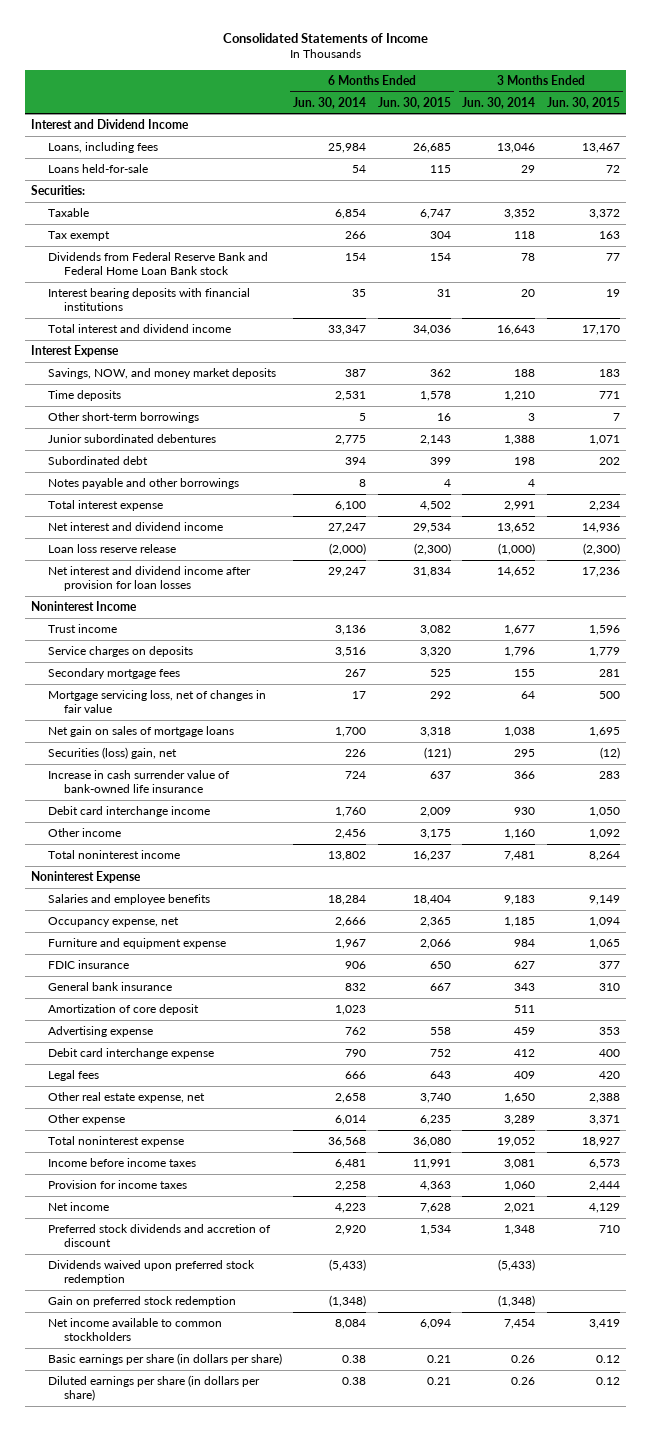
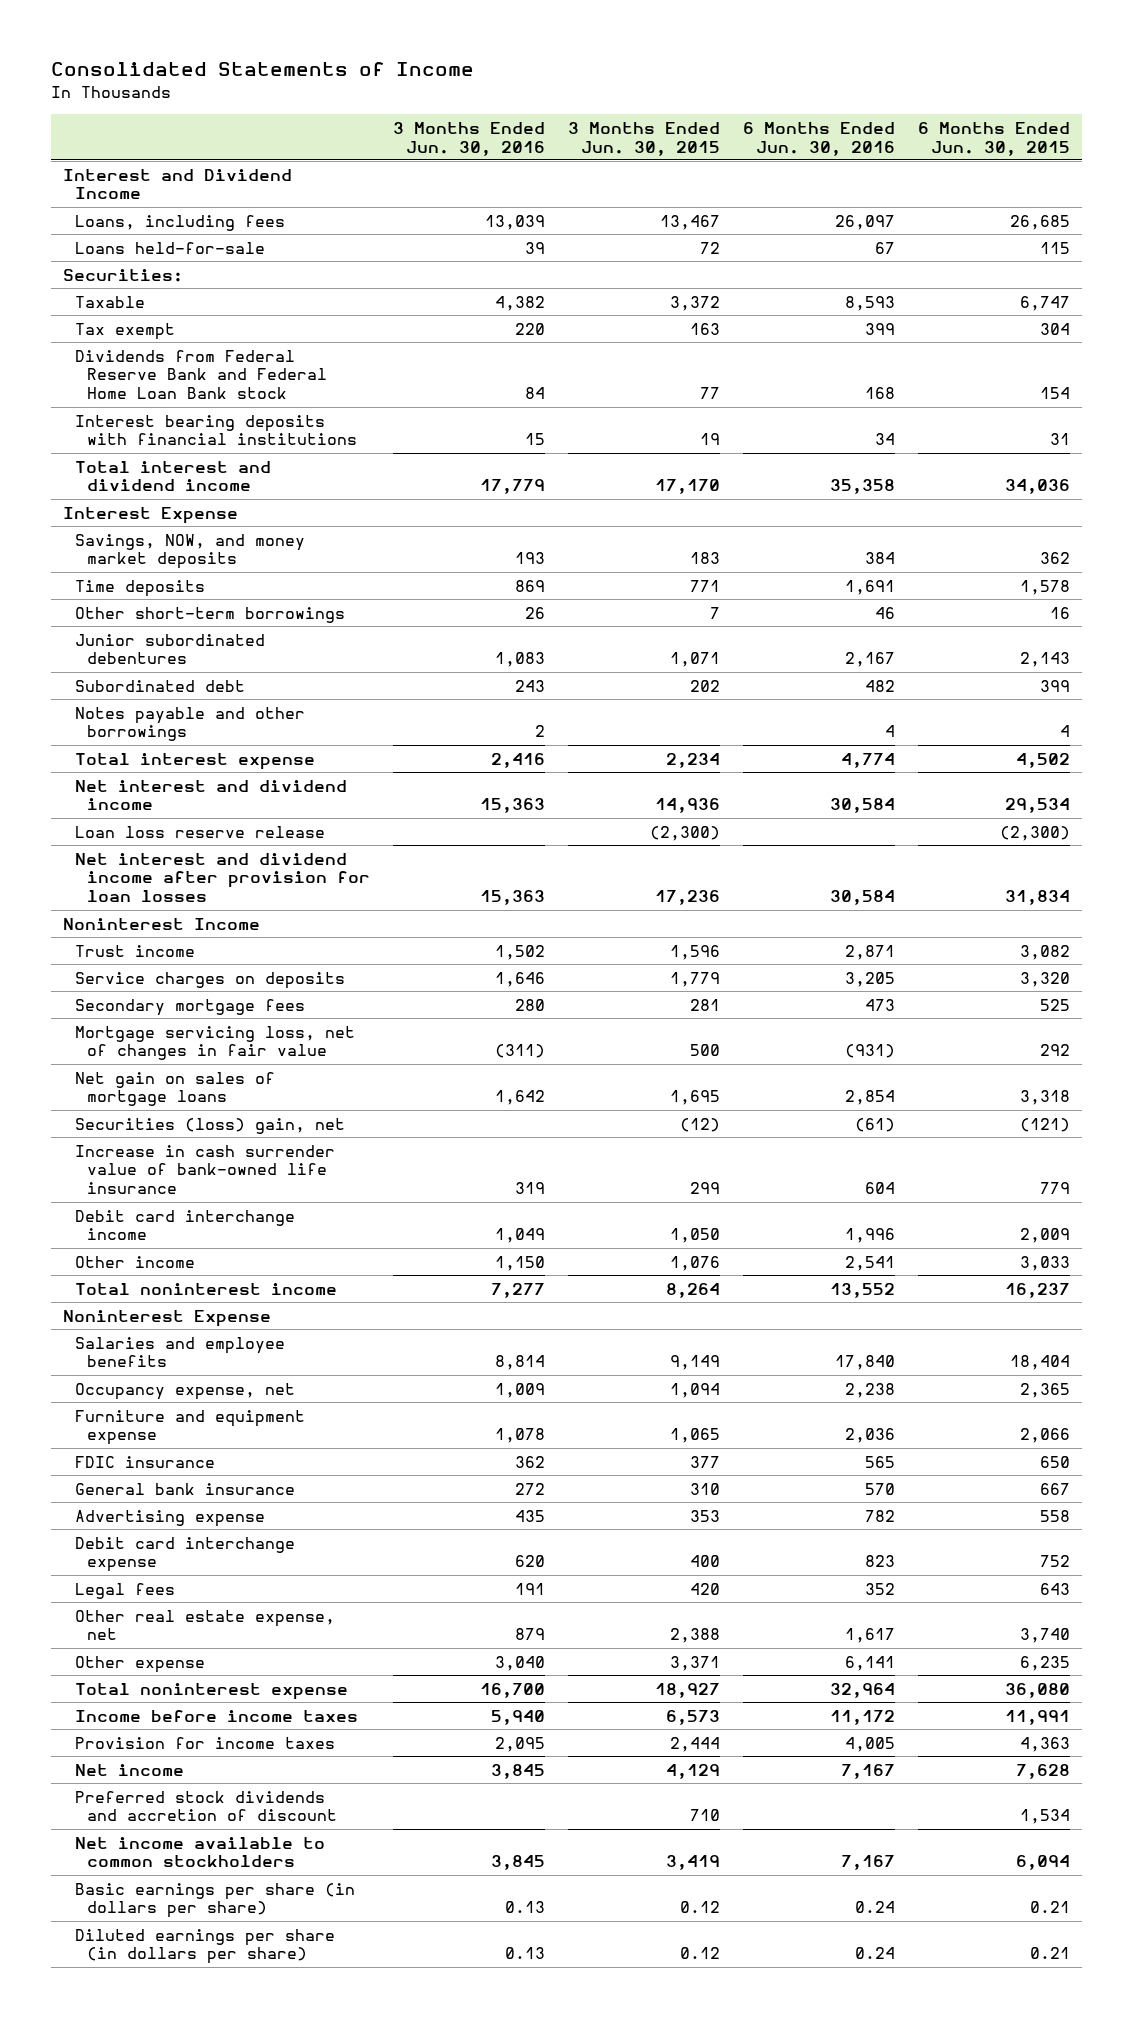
- | 6 Months Ended Jun. 30, 2014 | 6 Months Ended Jun. 30, 2015 | 3 Months Ended Jun. 30, 2014 | 3 Months Ended Jun. 30, 2015
+ | 3 Months Ended Jun. 30, 2016 | 3 Months Ended Jun. 30, 2015 | 6 Months Ended Jun. 30, 2016 | 6 Months Ended Jun. 30, 2015
- Increase in cash surrender value of bank-owned life insurance | 724 | 637 | 366 | 283
+ Increase in cash surrender value of bank-owned life insurance | 319 | 299 | 604 | 779
- Other income | 2,456 | 3,175 | 1,160 | 1,092
+ Other income | 1,150 | 1,076 | 2,541 | 3,033
- Amortization of core deposit | 1,023 | | 511 |
- Dividends waived upon preferred stock redemption | (5,433) | | (5,433) |
- Gain on preferred stock redemption | (1,348) | | (1,348) |

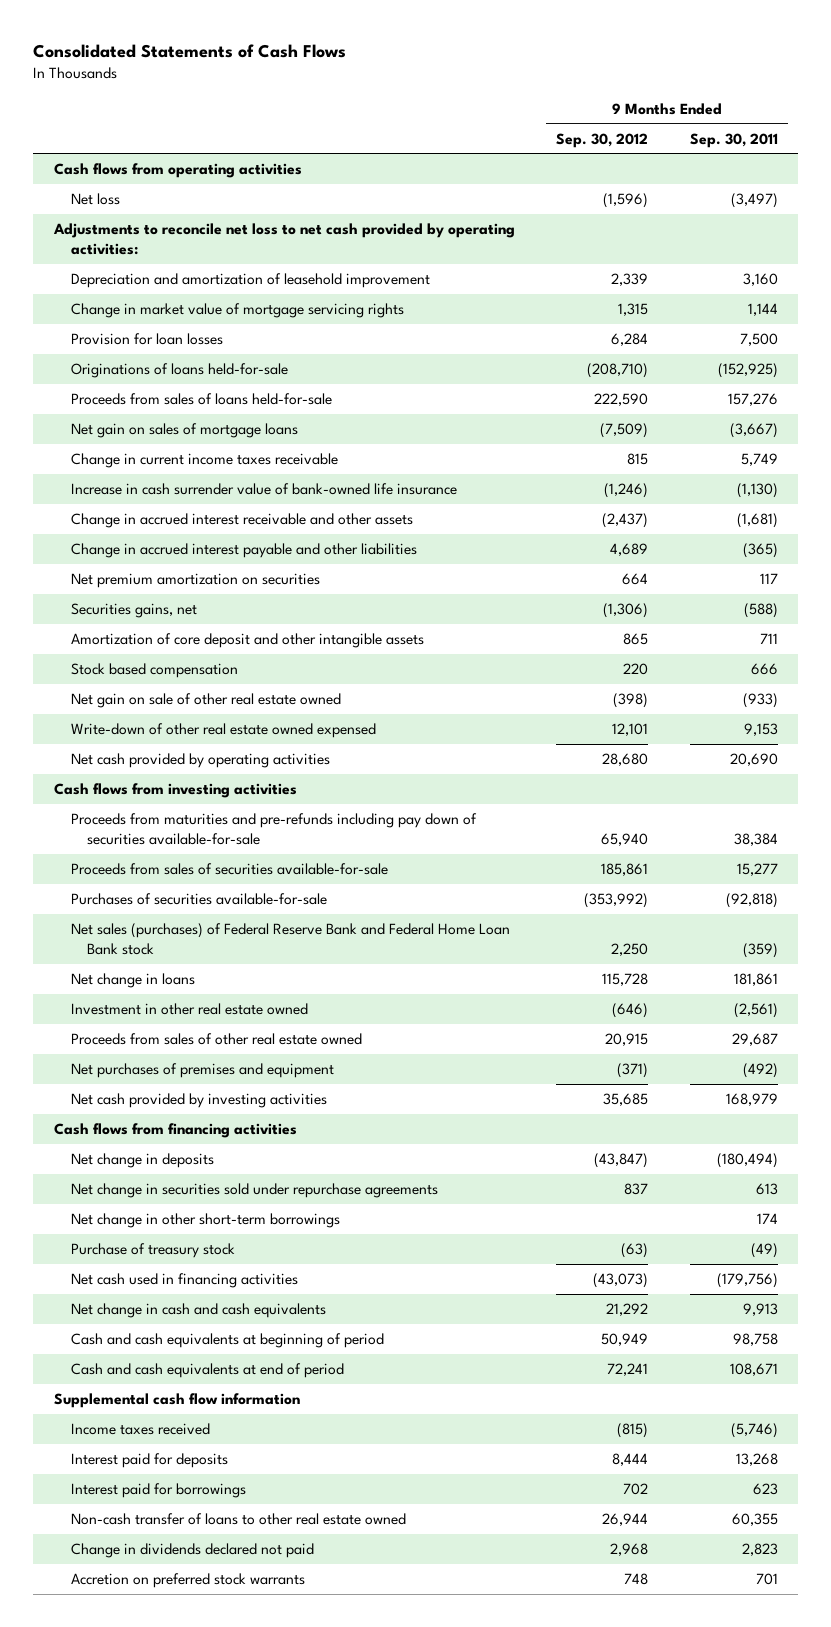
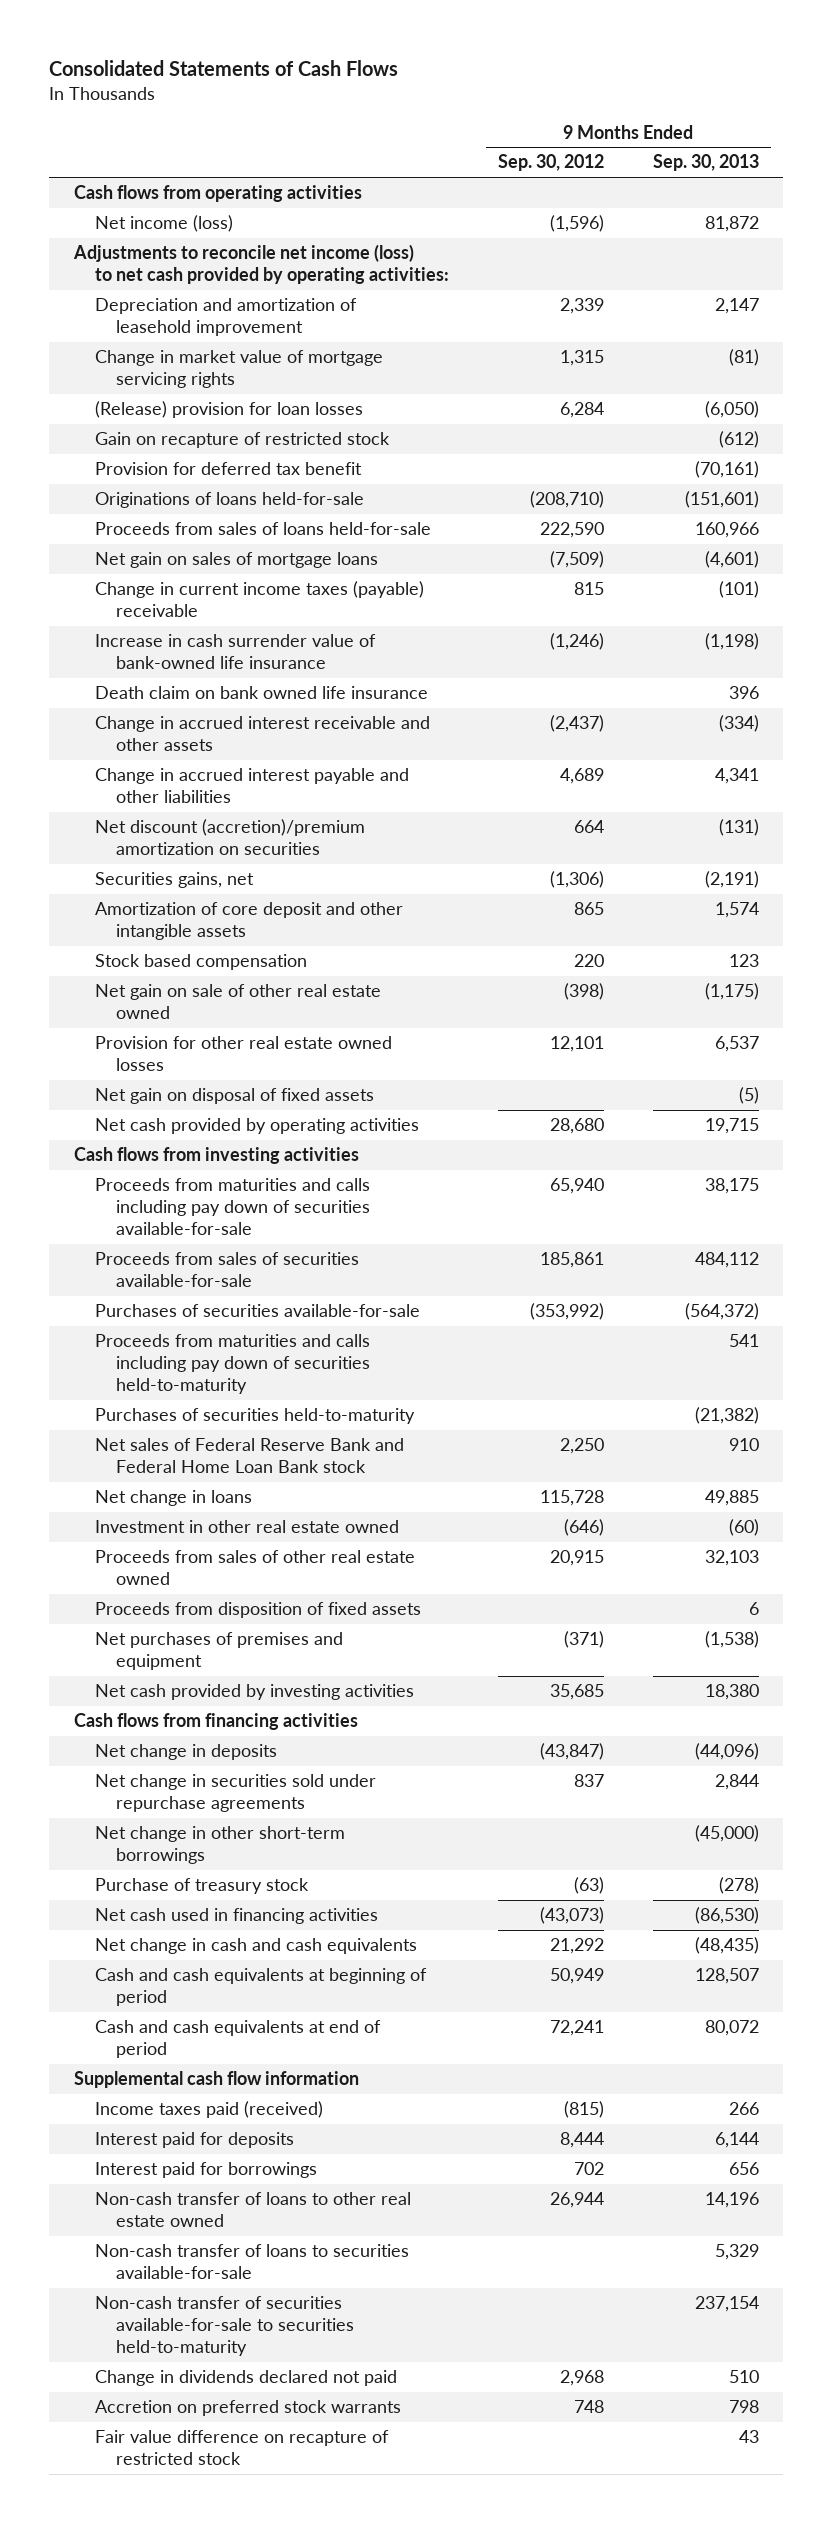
- | 9 Months Ended Sep. 30, 2012 | 9 Months Ended Sep. 30, 2011
+ | 9 Months Ended Sep. 30, 2012 | 9 Months Ended Sep. 30, 2013
- Net loss | (1,596) | (3,497)
- Adjustments to reconcile net loss to net cash provided by operating activities:
+ Net income (loss) | (1,596) | 81,872
+ Adjustments to reconcile net income (loss) to net cash provided by operating activities:
- Provision for loan losses | 6,284 | 7,500
+ (Release) provision for loan losses | 6,284 | (6,050)
+ Gain on recapture of restricted stock | | (612)
+ Provision for deferred tax benefit | | (70,161)
- Change in current income taxes receivable | 815 | 5,749
+ Change in current income taxes (payable) receivable | 815 | (101)
+ Death claim on bank owned life insurance | | 396
- Net premium amortization on securities | 664 | 117
+ Net discount (accretion)/premium amortization on securities | 664 | (131)
- Write-down of other real estate owned expensed | 12,101 | 9,153
+ Provision for other real estate owned losses | 12,101 | 6,537
+ Net gain on disposal of fixed assets | | (5)
- Proceeds from maturities and pre-refunds including pay down of securities available-for-sale | 65,940 | 38,384
+ Proceeds from maturities and calls including pay down of securities available-for-sale | 65,940 | 38,175
- Net sales (purchases) of Federal Reserve Bank and Federal Home Loan Bank stock | 2,250 | (359)
+ Proceeds from maturities and calls including pay down of securities held-to-maturity | | 541
+ Purchases of securities held-to-maturity | | (21,382)
+ Net sales of Federal Reserve Bank and Federal Home Loan Bank stock | 2,250 | 910
+ Proceeds from disposition of fixed assets | | 6
- Income taxes received | (815) | (5,746)
+ Income taxes paid (received) | (815) | 266
+ Non-cash transfer of loans to securities available-for-sale | | 5,329
+ Non-cash transfer of securities available-for-sale to securities held-to-maturity | | 237,154
+ Fair value difference on recapture of restricted stock | | 43

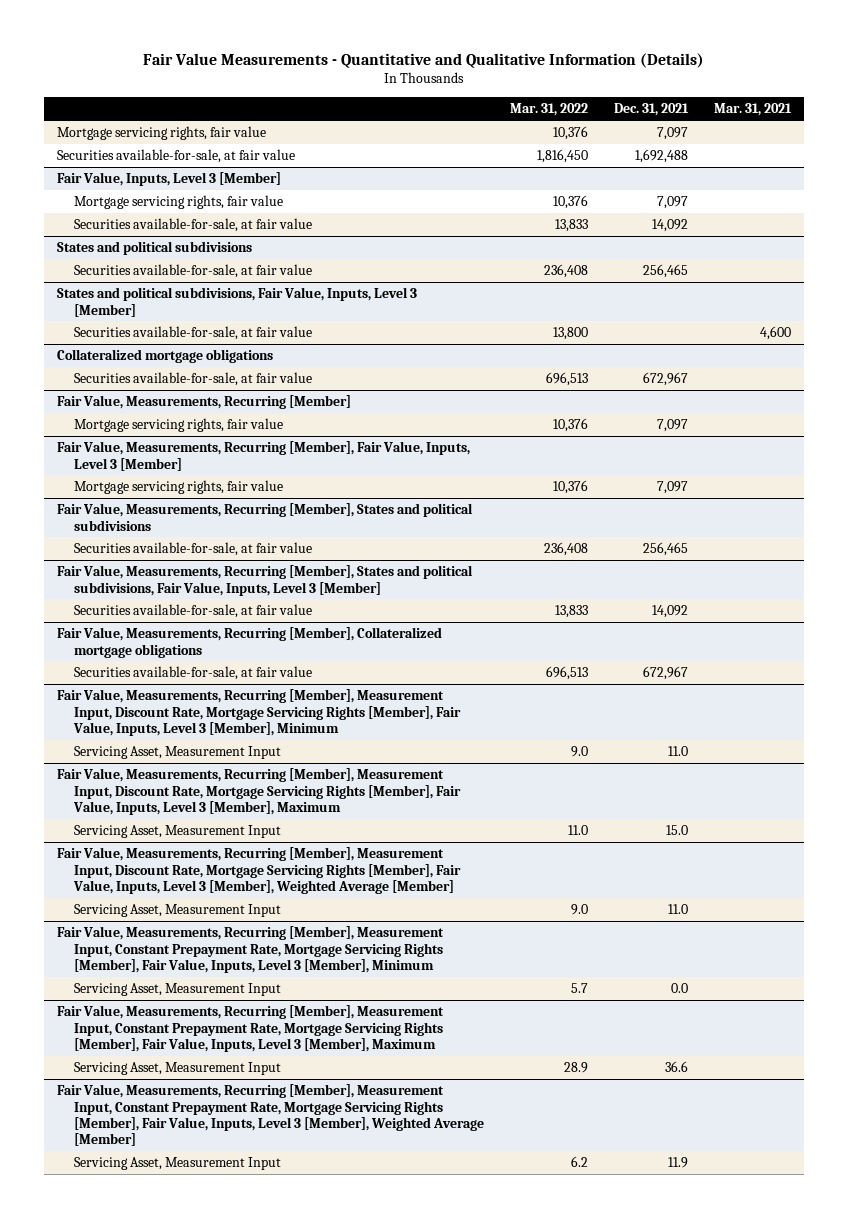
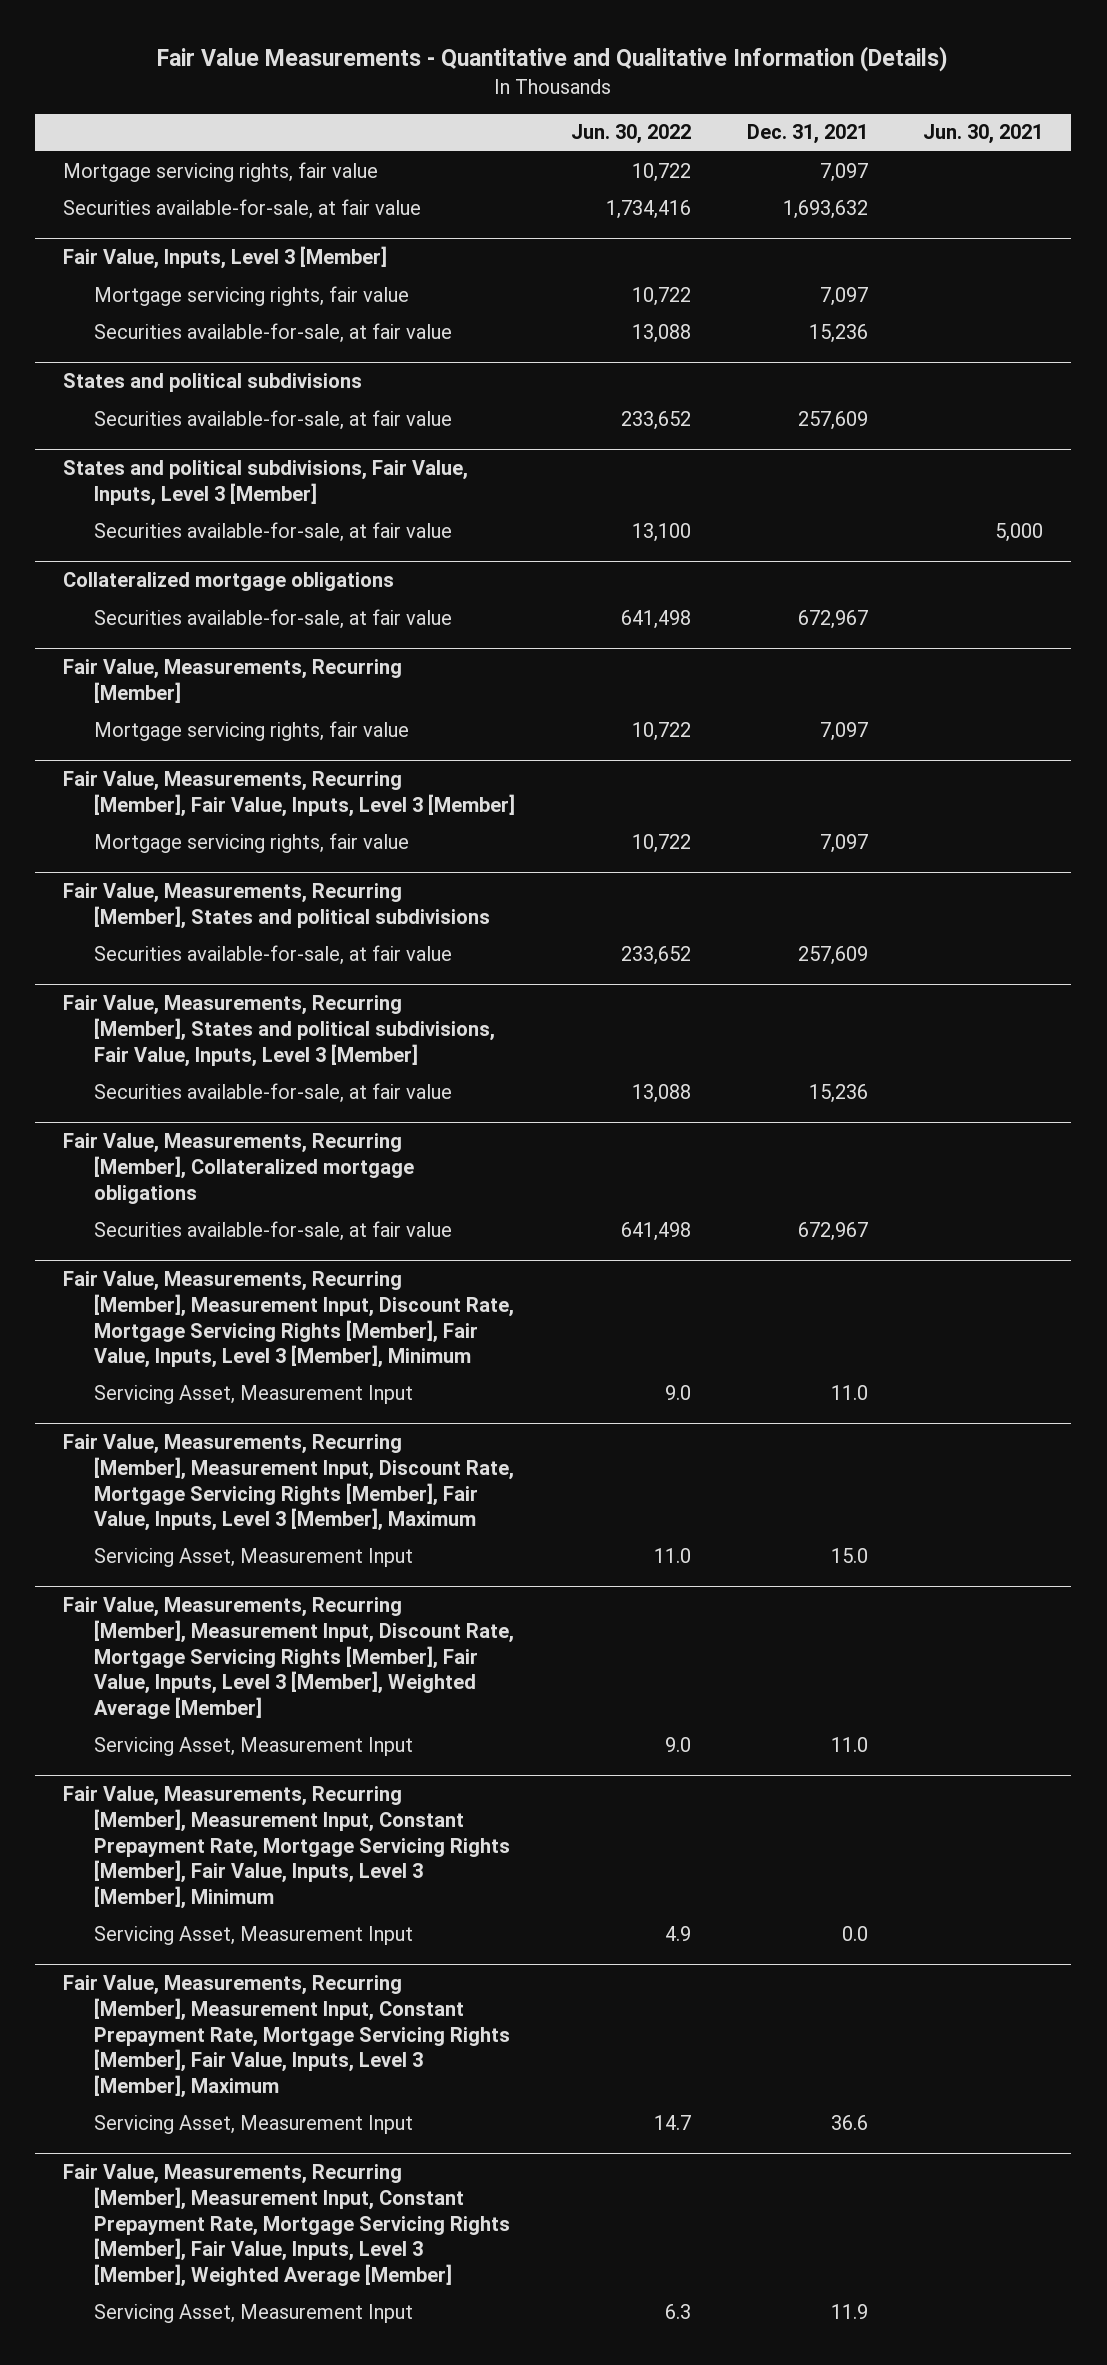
- | Mar. 31, 2022 | Dec. 31, 2021 | Mar. 31, 2021
+ | Jun. 30, 2022 | Dec. 31, 2021 | Jun. 30, 2021
- Securities available-for-sale, at fair value | 1,816,450 | 1,692,488 |
+ Securities available-for-sale, at fair value | 1,734,416 | 1,693,632 |
@ Fair Value, Inputs, Level 3 [Member]
- Securities available-for-sale, at fair value | 13,833 | 14,092 |
+ Securities available-for-sale, at fair value | 13,088 | 15,236 |
@ States and political subdivisions
- Securities available-for-sale, at fair value | 236,408 | 256,465 |
+ Securities available-for-sale, at fair value | 233,652 | 257,609 |
@ Fair Value, Measurements, Recurring [Member], States and political subdivisions
- Securities available-for-sale, at fair value | 236,408 | 256,465 |
+ Securities available-for-sale, at fair value | 233,652 | 257,609 |
@ Fair Value, Measurements, Recurring [Member], States and political subdivisions, Fair Value, Inputs, Level 3 [Member]
- Securities available-for-sale, at fair value | 13,833 | 14,092 |
+ Securities available-for-sale, at fair value | 13,088 | 15,236 |

